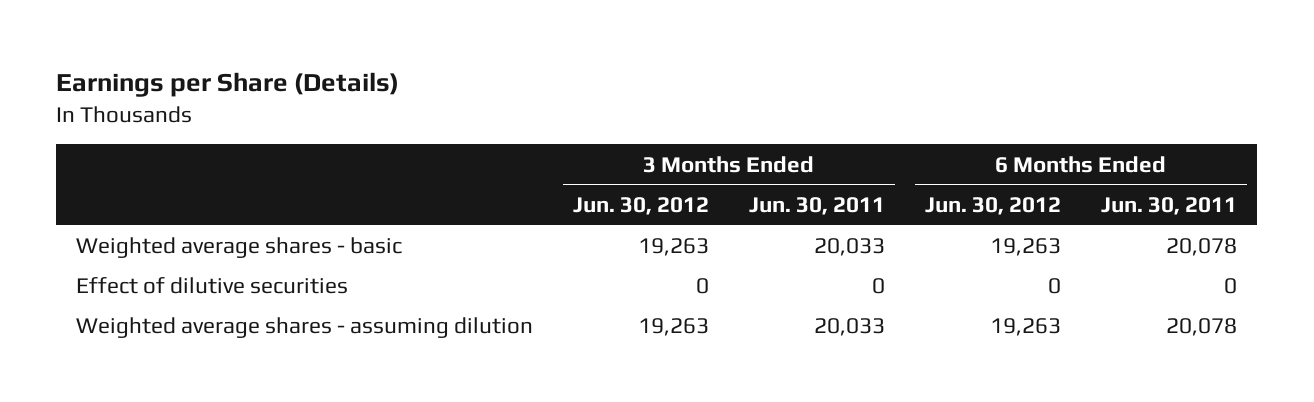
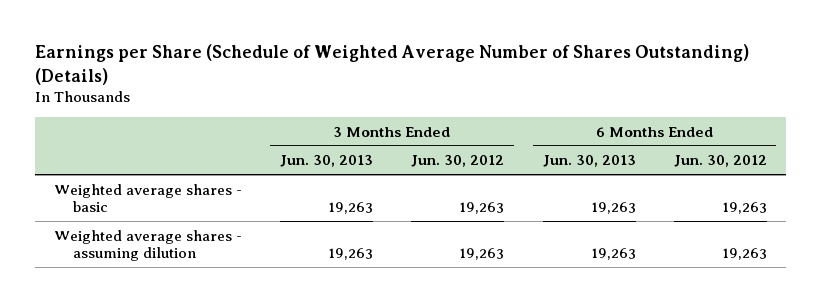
- Earnings per Share (Details)
+ Earnings per Share (Schedule of Weighted Average Number of Shares Outstanding) (Details)
- | 3 Months Ended Jun. 30, 2012 | 3 Months Ended Jun. 30, 2011 | 6 Months Ended Jun. 30, 2012 | 6 Months Ended Jun. 30, 2011
+ | 3 Months Ended Jun. 30, 2013 | 3 Months Ended Jun. 30, 2012 | 6 Months Ended Jun. 30, 2013 | 6 Months Ended Jun. 30, 2012
- Effect of dilutive securities | 0 | 0 | 0 | 0

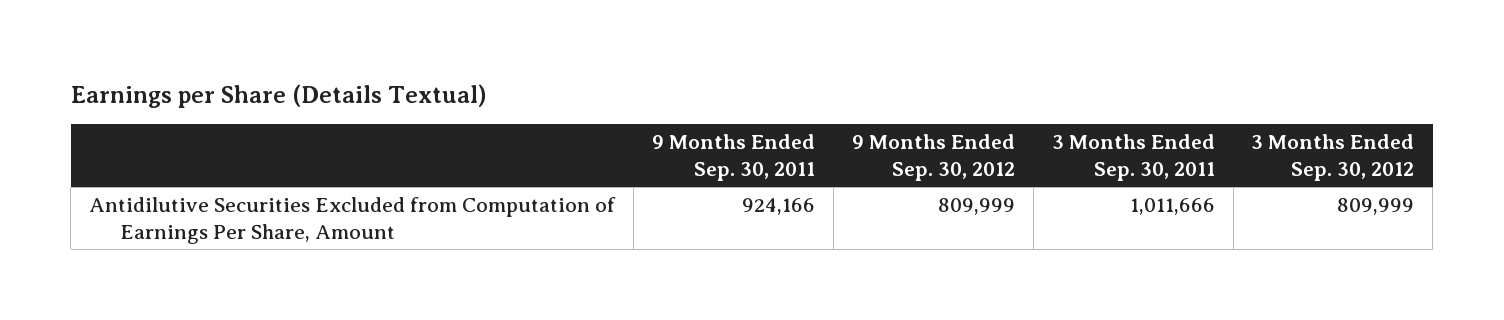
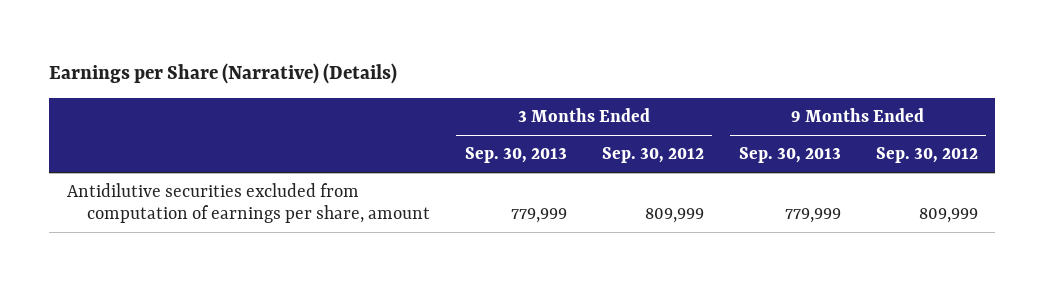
- Earnings per Share (Details Textual)
+ Earnings per Share (Narrative) (Details)
- | 9 Months Ended Sep. 30, 2011 | 9 Months Ended Sep. 30, 2012 | 3 Months Ended Sep. 30, 2011 | 3 Months Ended Sep. 30, 2012
+ | 3 Months Ended Sep. 30, 2013 | 3 Months Ended Sep. 30, 2012 | 9 Months Ended Sep. 30, 2013 | 9 Months Ended Sep. 30, 2012
- Antidilutive Securities Excluded from Computation of Earnings Per Share, Amount | 924,166 | 809,999 | 1,011,666 | 809,999
+ Antidilutive securities excluded from computation of earnings per share, amount | 779,999 | 809,999 | 779,999 | 809,999

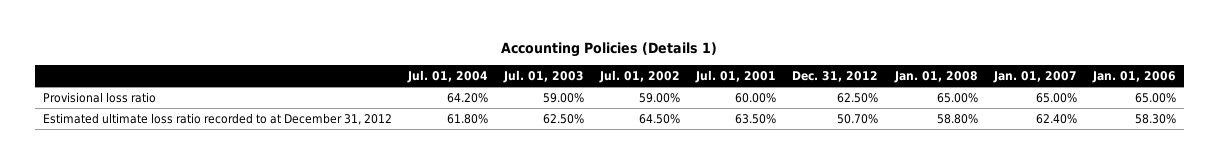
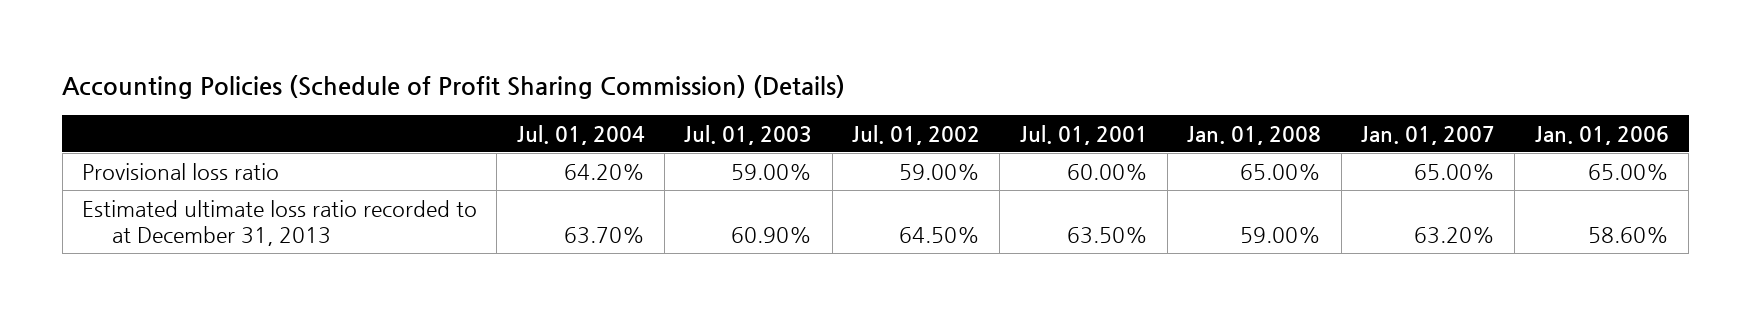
- Accounting Policies (Details 1)
+ Accounting Policies (Schedule of Profit Sharing Commission) (Details)
- | Jul. 01, 2004 | Jul. 01, 2003 | Jul. 01, 2002 | Jul. 01, 2001 | Dec. 31, 2012 | Jan. 01, 2008 | Jan. 01, 2007 | Jan. 01, 2006
+ | Jul. 01, 2004 | Jul. 01, 2003 | Jul. 01, 2002 | Jul. 01, 2001 | Jan. 01, 2008 | Jan. 01, 2007 | Jan. 01, 2006
- Estimated ultimate loss ratio recorded to at December 31, 2012 | 61.80% | 62.50% | 64.50% | 63.50% | 50.70% | 58.80% | 62.40% | 58.30%
+ Estimated ultimate loss ratio recorded to at December 31, 2013 | 63.70% | 60.90% | 64.50% | 63.50% | 59.00% | 63.20% | 58.60%

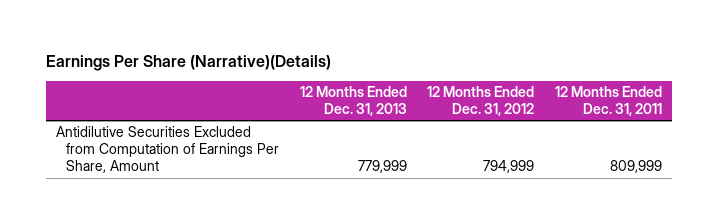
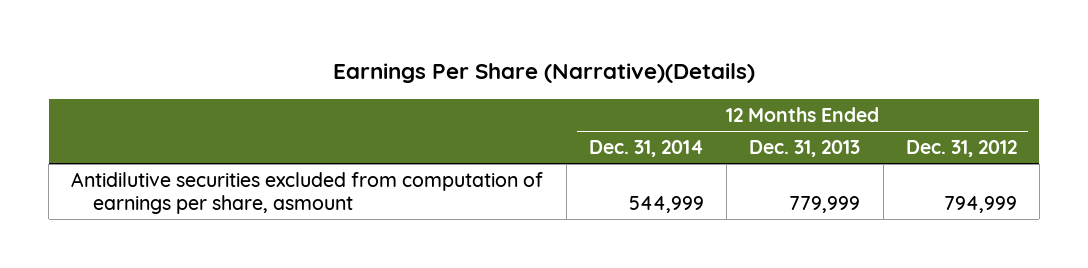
- | 12 Months Ended Dec. 31, 2013 | 12 Months Ended Dec. 31, 2012 | 12 Months Ended Dec. 31, 2011
+ | 12 Months Ended Dec. 31, 2014 | 12 Months Ended Dec. 31, 2013 | 12 Months Ended Dec. 31, 2012
- Antidilutive Securities Excluded from Computation of Earnings Per Share, Amount | 779,999 | 794,999 | 809,999
+ Antidilutive securities excluded from computation of earnings per share, asmount | 544,999 | 779,999 | 794,999

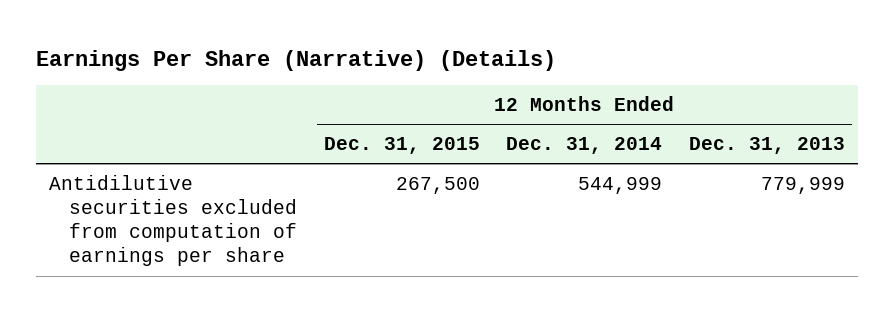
- Earnings Per Share (Narrative)(Details)
+ Earnings Per Share (Narrative) (Details)
- | 12 Months Ended Dec. 31, 2014 | 12 Months Ended Dec. 31, 2013 | 12 Months Ended Dec. 31, 2012
+ | 12 Months Ended Dec. 31, 2015 | 12 Months Ended Dec. 31, 2014 | 12 Months Ended Dec. 31, 2013
- Antidilutive securities excluded from computation of earnings per share, asmount | 544,999 | 779,999 | 794,999
+ Antidilutive securities excluded from computation of earnings per share | 267,500 | 544,999 | 779,999

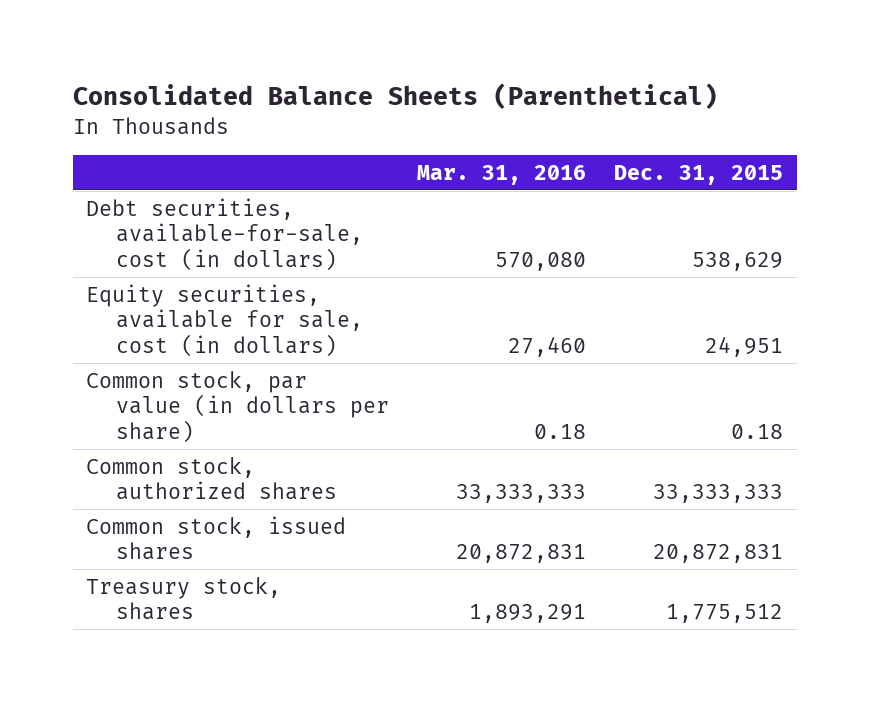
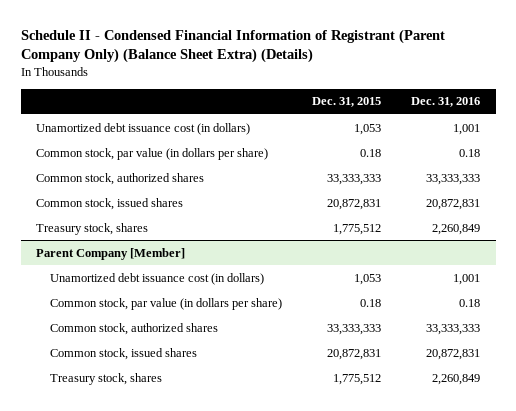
- Consolidated Balance Sheets (Parenthetical)
+ Schedule II - Condensed Financial Information of Registrant (Parent Company Only) (Balance Sheet Extra) (Details)
- | Mar. 31, 2016 | Dec. 31, 2015
+ | Dec. 31, 2015 | Dec. 31, 2016
- Debt securities, available-for-sale, cost (in dollars) | 570,080 | 538,629
- Equity securities, available for sale, cost (in dollars) | 27,460 | 24,951
+ Unamortized debt issuance cost (in dollars) | 1,053 | 1,001
+ Parent Company [Member]
+ Unamortized debt issuance cost (in dollars) | 1,053 | 1,001
+ Common stock, par value (in dollars per share) | 0.18 | 0.18
+ Common stock, authorized shares | 33,333,333 | 33,333,333
+ Common stock, issued shares | 20,872,831 | 20,872,831
+ Treasury stock, shares | 1,775,512 | 2,260,849

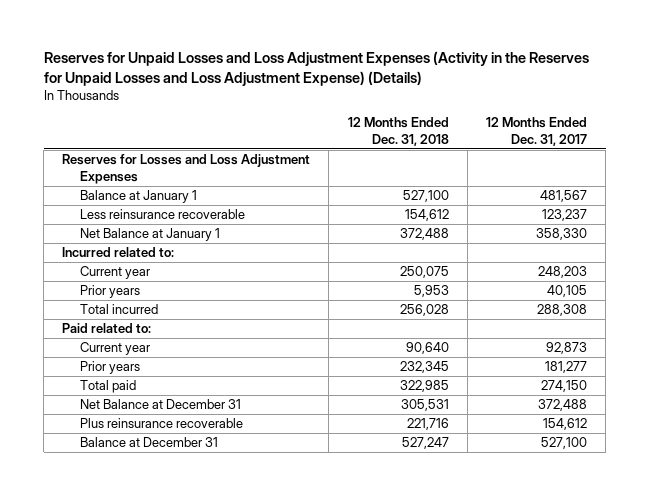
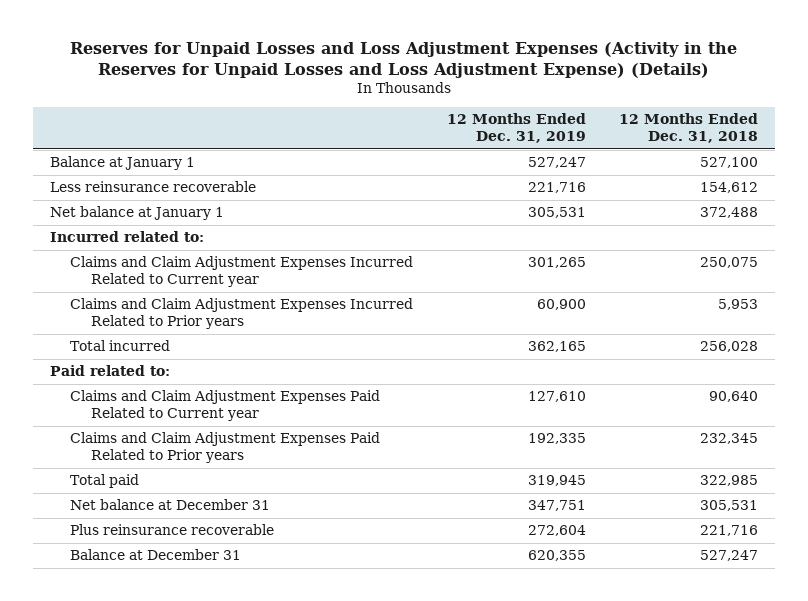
- | 12 Months Ended Dec. 31, 2018 | 12 Months Ended Dec. 31, 2017
+ | 12 Months Ended Dec. 31, 2019 | 12 Months Ended Dec. 31, 2018
- Reserves for Losses and Loss Adjustment Expenses
- Net Balance at January 1 | 372,488 | 358,330
+ Net balance at January 1 | 305,531 | 372,488
- Current year | 250,075 | 248,203
- Prior years | 5,953 | 40,105
+ Claims and Claim Adjustment Expenses Incurred Related to Current year | 301,265 | 250,075
+ Claims and Claim Adjustment Expenses Incurred Related to Prior years | 60,900 | 5,953
- Current year | 90,640 | 92,873
- Prior years | 232,345 | 181,277
+ Claims and Claim Adjustment Expenses Paid Related to Current year | 127,610 | 90,640
+ Claims and Claim Adjustment Expenses Paid Related to Prior years | 192,335 | 232,345
- Net Balance at December 31 | 305,531 | 372,488
+ Net balance at December 31 | 347,751 | 305,531

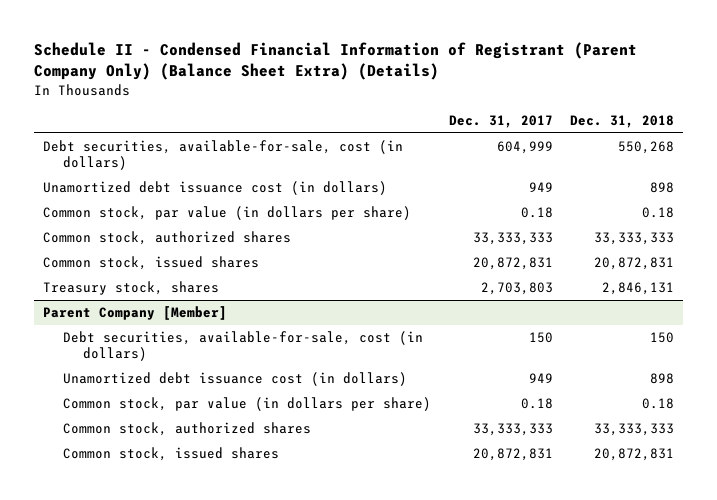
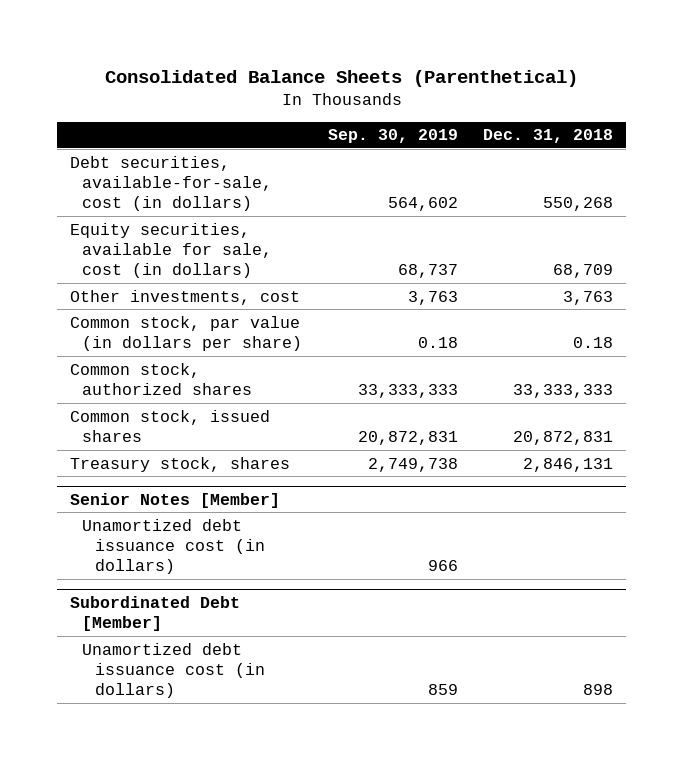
- Schedule II - Condensed Financial Information of Registrant (Parent Company Only) (Balance Sheet Extra) (Details)
+ Consolidated Balance Sheets (Parenthetical)
- | Dec. 31, 2017 | Dec. 31, 2018
+ | Sep. 30, 2019 | Dec. 31, 2018
- Unamortized debt issuance cost (in dollars) | 949 | 898
+ Equity securities, available for sale, cost (in dollars) | 68,737 | 68,709
+ Other investments, cost | 3,763 | 3,763
- Parent Company [Member]
- Debt securities, available-for-sale, cost (in dollars) | 150 | 150
+ Senior Notes [Member]
+ Unamortized debt issuance cost (in dollars) | 966 |
+ Subordinated Debt [Member]
- Common stock, par value (in dollars per share) | 0.18 | 0.18
- Common stock, authorized shares | 33,333,333 | 33,333,333
- Common stock, issued shares | 20,872,831 | 20,872,831

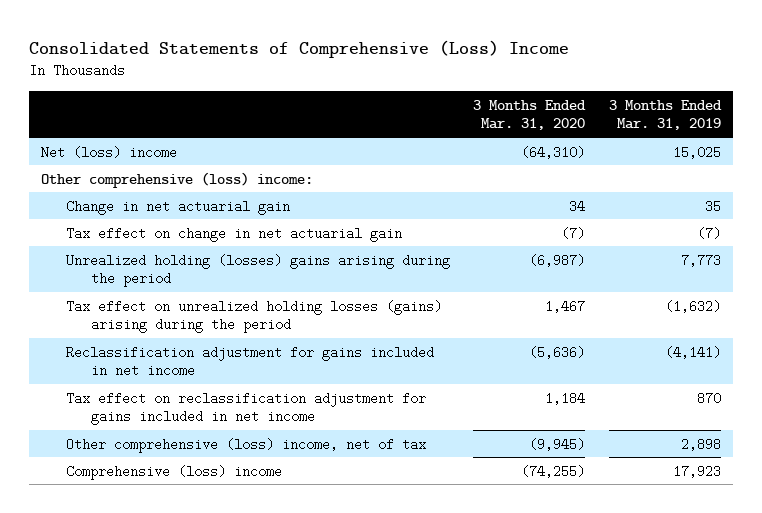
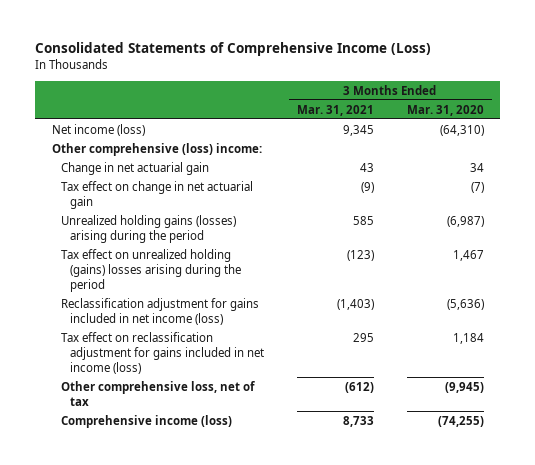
- Consolidated Statements of Comprehensive (Loss) Income
+ Consolidated Statements of Comprehensive Income (Loss)
- | 3 Months Ended Mar. 31, 2020 | 3 Months Ended Mar. 31, 2019
+ | 3 Months Ended Mar. 31, 2021 | 3 Months Ended Mar. 31, 2020
- Net (loss) income | (64,310) | 15,025
+ Net income (loss) | 9,345 | (64,310)
- Unrealized holding (losses) gains arising during the period | (6,987) | 7,773
- Tax effect on unrealized holding losses (gains) arising during the period | 1,467 | (1,632)
- Reclassification adjustment for gains included in net income | (5,636) | (4,141)
- Tax effect on reclassification adjustment for gains included in net income | 1,184 | 870
- Other comprehensive (loss) income, net of tax | (9,945) | 2,898
- Comprehensive (loss) income | (74,255) | 17,923
+ Unrealized holding gains (losses) arising during the period | 585 | (6,987)
+ Tax effect on unrealized holding (gains) losses arising during the period | (123) | 1,467
+ Reclassification adjustment for gains included in net income (loss) | (1,403) | (5,636)
+ Tax effect on reclassification adjustment for gains included in net income (loss) | 295 | 1,184
+ Other comprehensive loss, net of tax | (612) | (9,945)
+ Comprehensive income (loss) | 8,733 | (74,255)

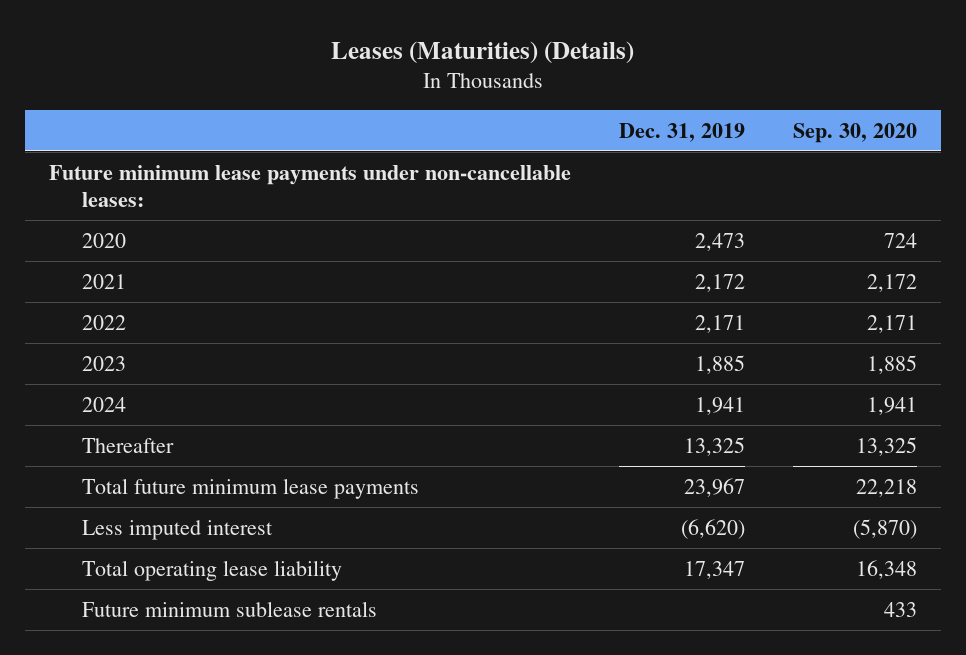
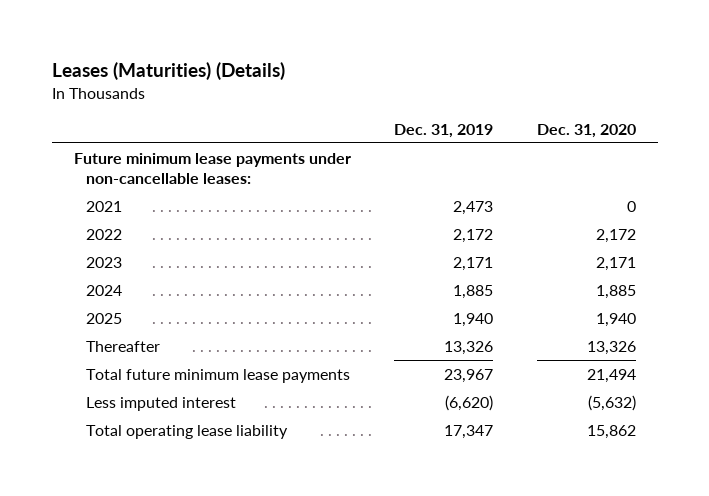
- | Dec. 31, 2019 | Sep. 30, 2020
+ | Dec. 31, 2019 | Dec. 31, 2020
- 2020 | 2,473 | 724
- 2021 | 2,172 | 2,172
- 2022 | 2,171 | 2,171
- 2023 | 1,885 | 1,885
- 2024 | 1,941 | 1,941
- Thereafter | 13,325 | 13,325
+ 2021 | 2,473 | 0
+ 2022 | 2,172 | 2,172
+ 2023 | 2,171 | 2,171
+ 2024 | 1,885 | 1,885
+ 2025 | 1,940 | 1,940
+ Thereafter | 13,326 | 13,326
- Future minimum sublease rentals | | 433

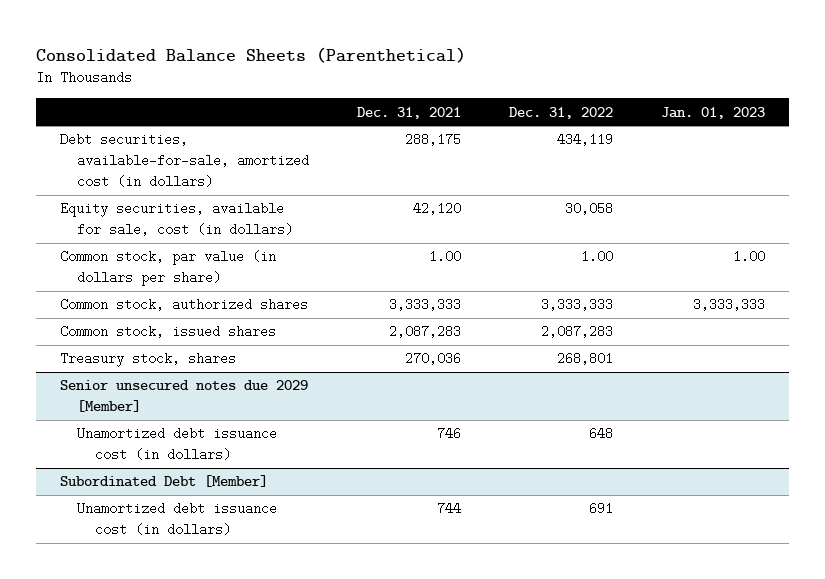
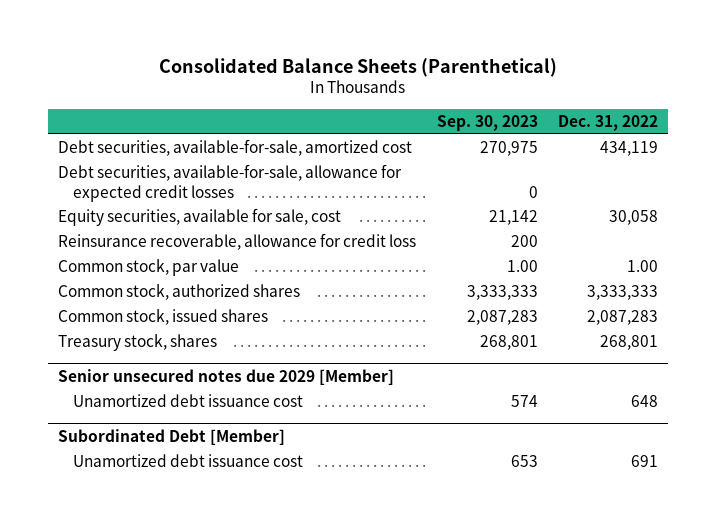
- | Dec. 31, 2021 | Dec. 31, 2022 | Jan. 01, 2023
+ | Sep. 30, 2023 | Dec. 31, 2022
- Debt securities, available-for-sale, amortized cost (in dollars) | 288,175 | 434,119 |
- Equity securities, available for sale, cost (in dollars) | 42,120 | 30,058 |
- Common stock, par value (in dollars per share) | 1.00 | 1.00 | 1.00
+ Debt securities, available-for-sale, amortized cost | 270,975 | 434,119
+ Debt securities, available-for-sale, allowance for expected credit losses | 0 |
+ Equity securities, available for sale, cost | 21,142 | 30,058
+ Reinsurance recoverable, allowance for credit loss | 200 |
+ Common stock, par value | 1.00 | 1.00
@ Senior unsecured notes due 2029 [Member]
- Unamortized debt issuance cost (in dollars) | 746 | 648 |
+ Unamortized debt issuance cost | 574 | 648
@ Subordinated Debt [Member]
- Unamortized debt issuance cost (in dollars) | 744 | 691 |
+ Unamortized debt issuance cost | 653 | 691

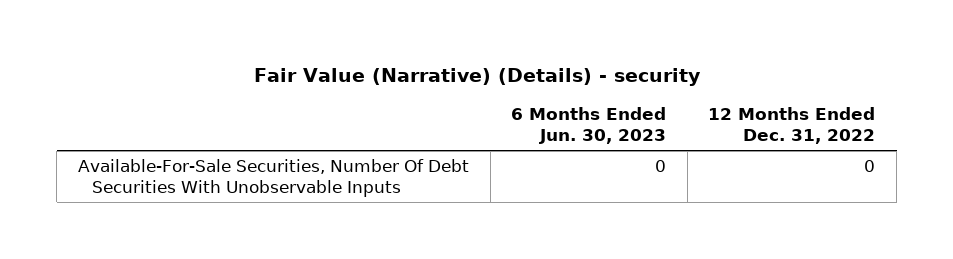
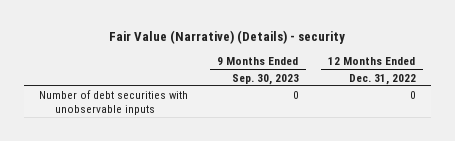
- | 6 Months Ended Jun. 30, 2023 | 12 Months Ended Dec. 31, 2022
+ | 9 Months Ended Sep. 30, 2023 | 12 Months Ended Dec. 31, 2022
- Available-For-Sale Securities, Number Of Debt Securities With Unobservable Inputs | 0 | 0
+ Number of debt securities with unobservable inputs | 0 | 0

